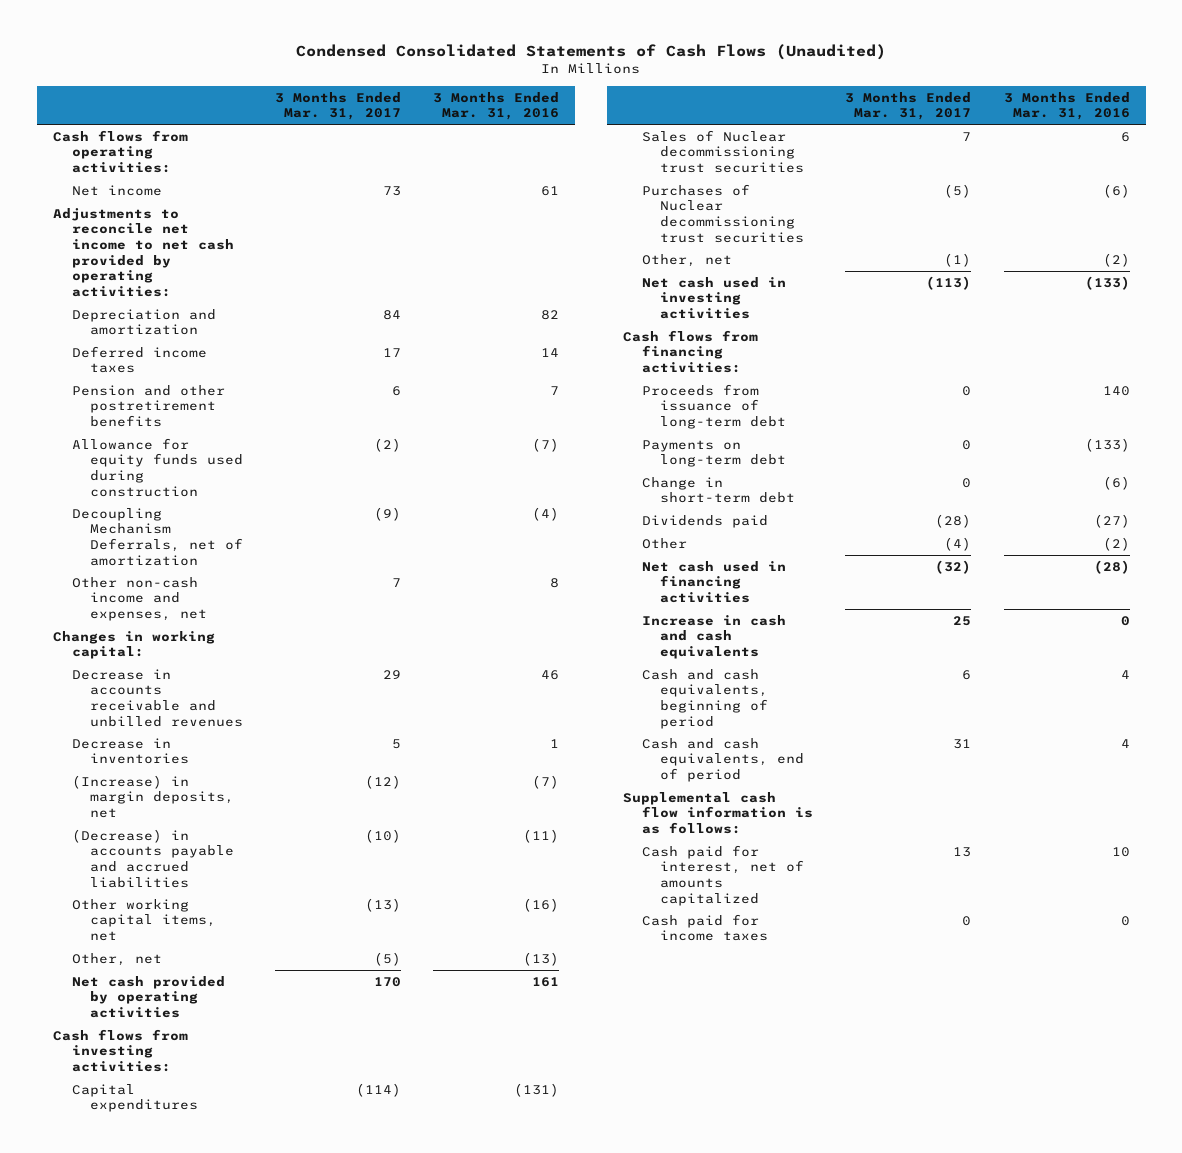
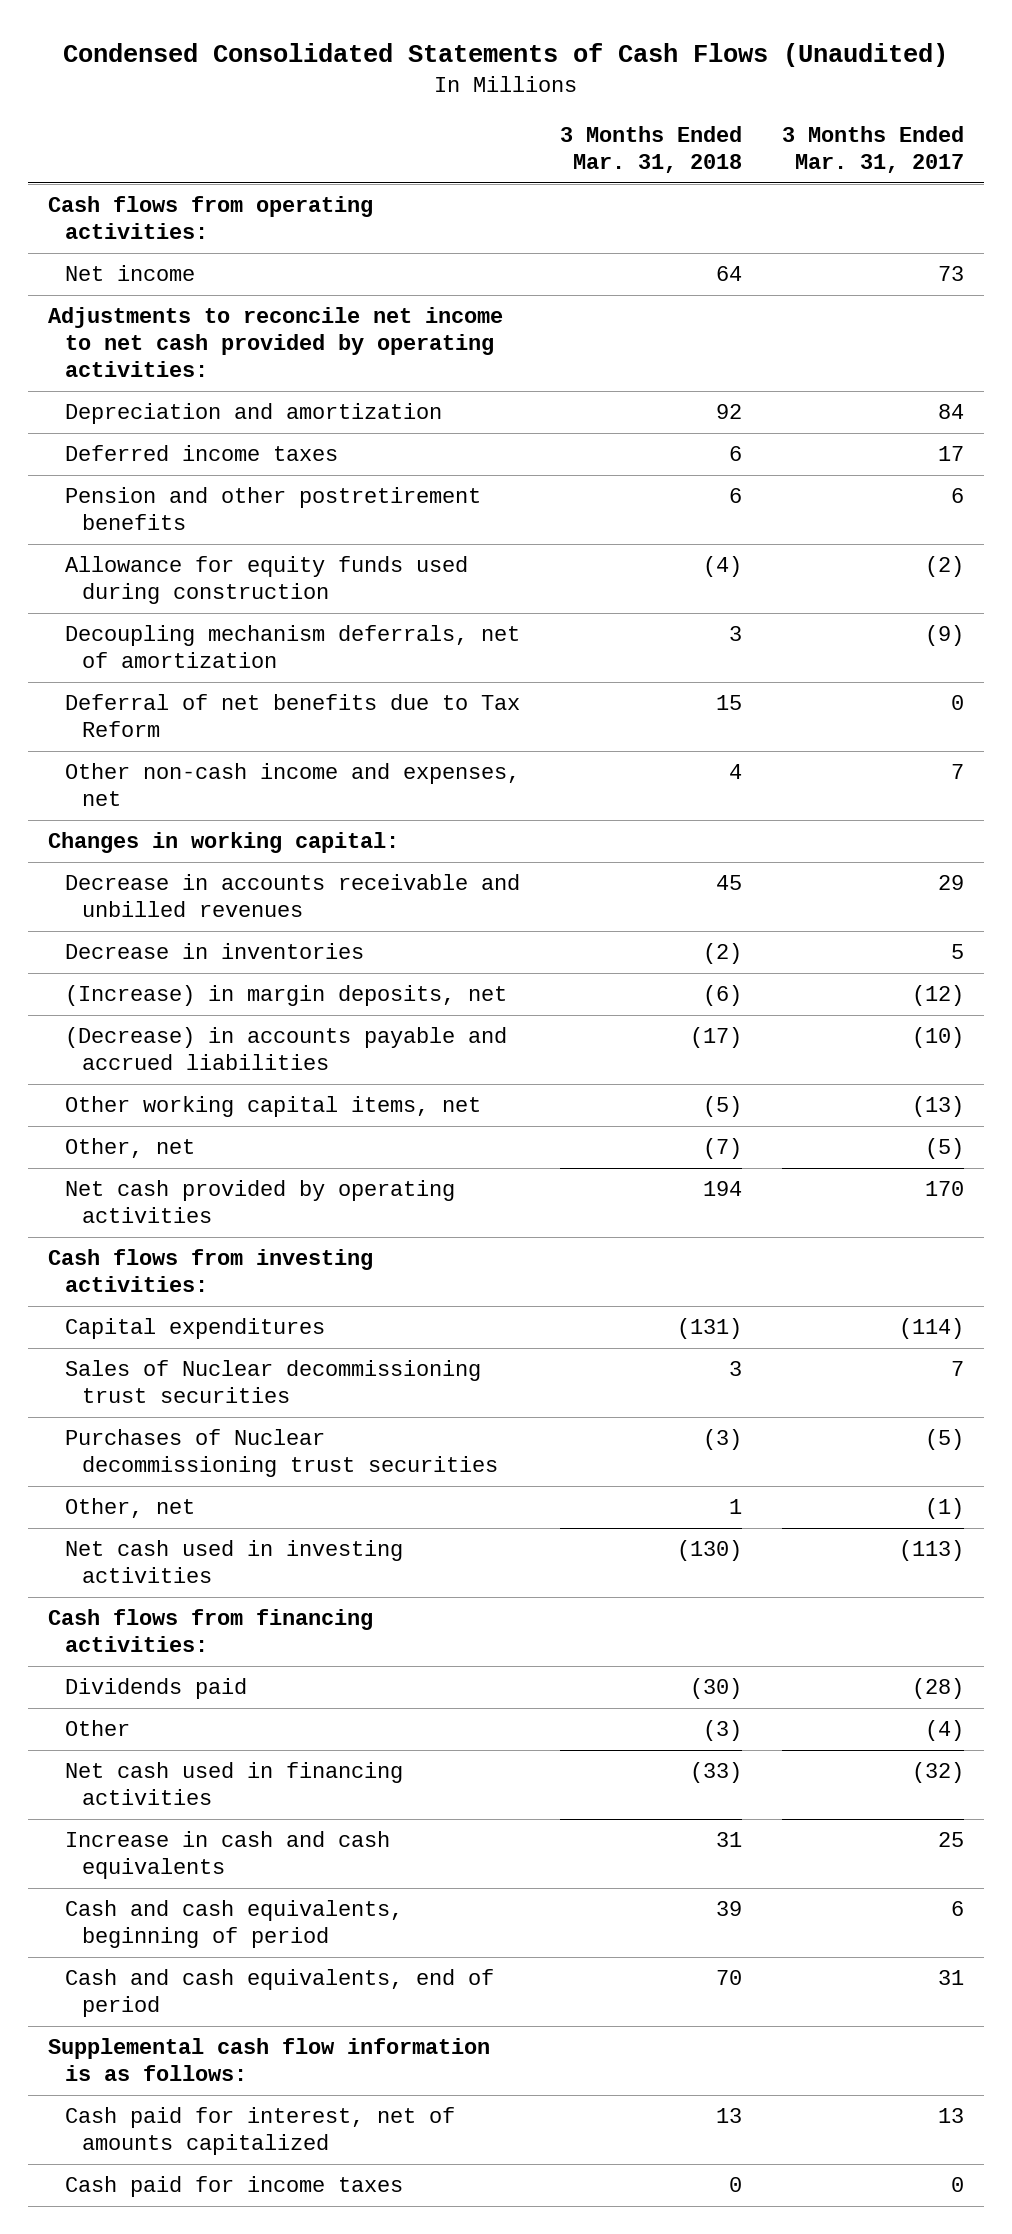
- | 3 Months Ended Mar. 31, 2017 | 3 Months Ended Mar. 31, 2016
+ | 3 Months Ended Mar. 31, 2018 | 3 Months Ended Mar. 31, 2017
- Decoupling Mechanism Deferrals, net of amortization | (9) | (4)
+ Decoupling mechanism deferrals, net of amortization | 3 | (9)
+ Deferral of net benefits due to Tax Reform | 15 | 0
- Proceeds from issuance of long-term debt | 0 | 140
- Payments on long-term debt | 0 | (133)
- Change in short-term debt | 0 | (6)

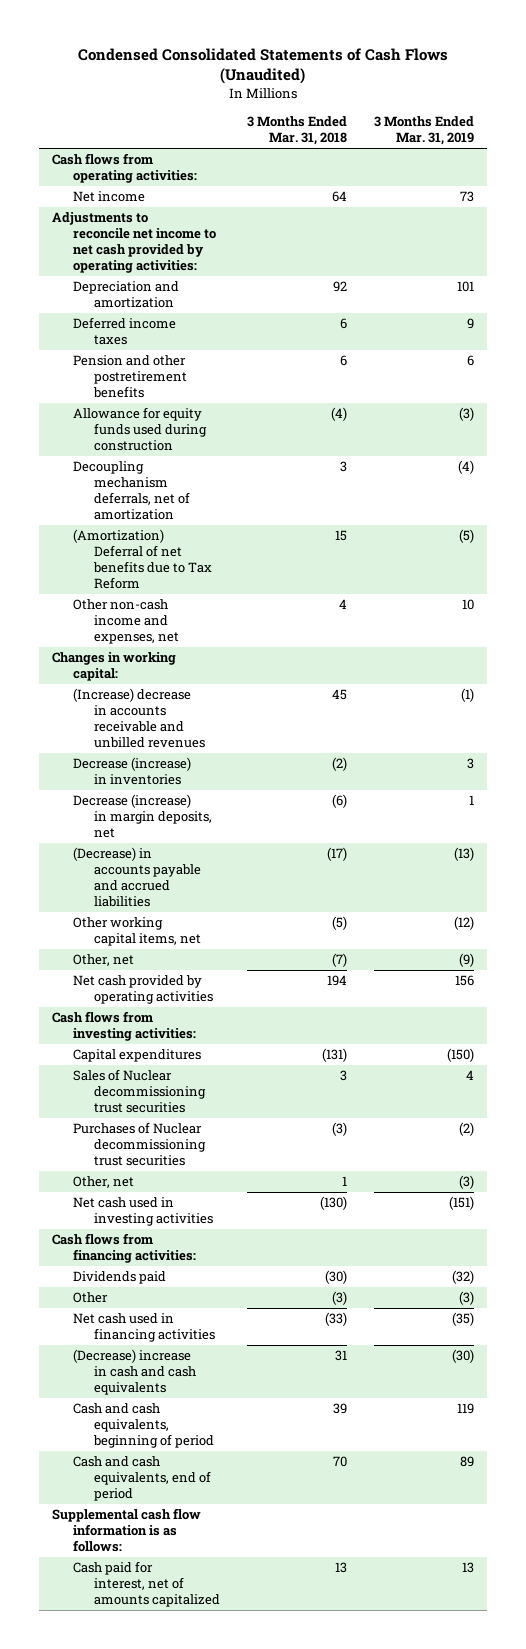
- | 3 Months Ended Mar. 31, 2018 | 3 Months Ended Mar. 31, 2017
+ | 3 Months Ended Mar. 31, 2018 | 3 Months Ended Mar. 31, 2019
- Deferral of net benefits due to Tax Reform | 15 | 0
+ (Amortization) Deferral of net benefits due to Tax Reform | 15 | (5)
- Decrease in accounts receivable and unbilled revenues | 45 | 29
- Decrease in inventories | (2) | 5
- (Increase) in margin deposits, net | (6) | (12)
+ (Increase) decrease in accounts receivable and unbilled revenues | 45 | (1)
+ Decrease (increase) in inventories | (2) | 3
+ Decrease (increase) in margin deposits, net | (6) | 1
- Increase in cash and cash equivalents | 31 | 25
+ (Decrease) increase in cash and cash equivalents | 31 | (30)
- Cash paid for income taxes | 0 | 0

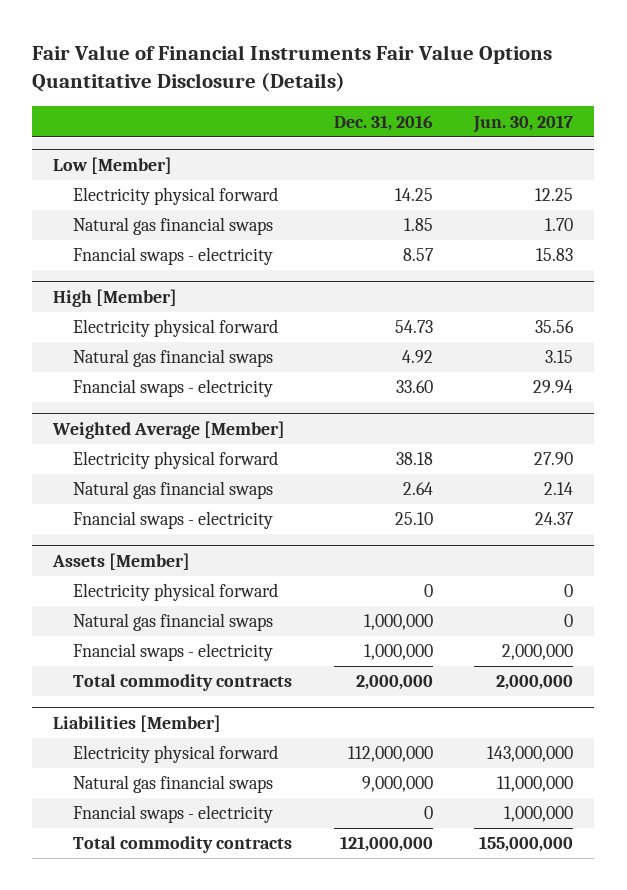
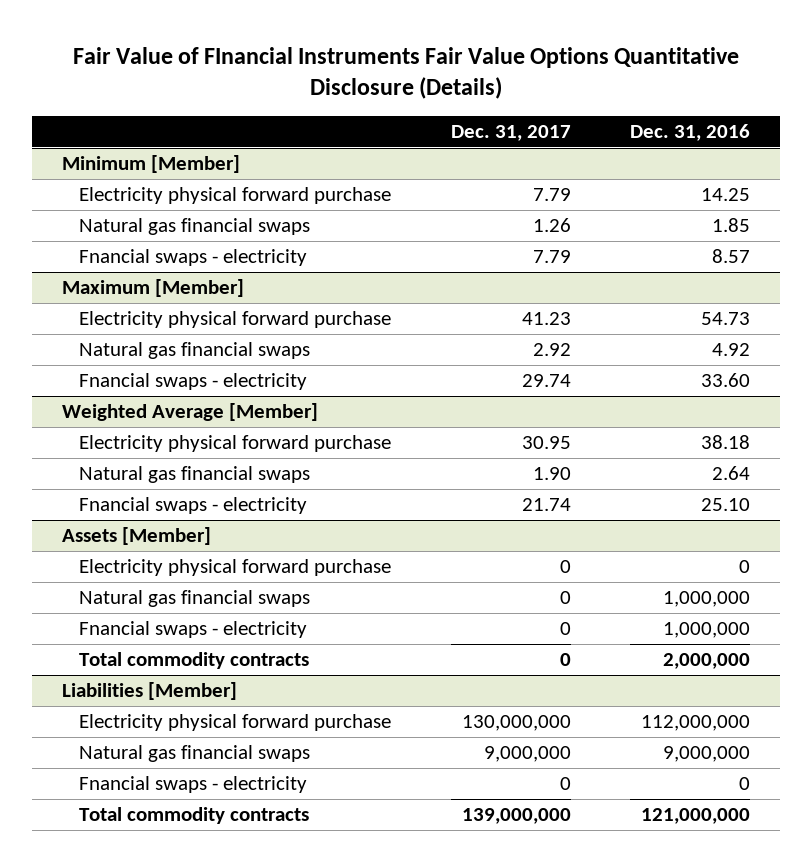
- Fair Value of Financial Instruments Fair Value Options Quantitative Disclosure (Details)
+ Fair Value of FInancial Instruments Fair Value Options Quantitative Disclosure (Details)
- | Dec. 31, 2016 | Jun. 30, 2017
+ | Dec. 31, 2017 | Dec. 31, 2016
- Low [Member]
- Electricity physical forward | 14.25 | 12.25
+ Minimum [Member]
+ Electricity physical forward purchase | 7.79 | 14.25
- High [Member]
- Electricity physical forward | 54.73 | 35.56
+ Maximum [Member]
+ Electricity physical forward purchase | 41.23 | 54.73
@ Weighted Average [Member]
- Electricity physical forward | 38.18 | 27.90
+ Electricity physical forward purchase | 30.95 | 38.18
@ Assets [Member]
- Electricity physical forward | 0 | 0
+ Electricity physical forward purchase | 0 | 0
@ Liabilities [Member]
- Electricity physical forward | 112,000,000 | 143,000,000
+ Electricity physical forward purchase | 130,000,000 | 112,000,000

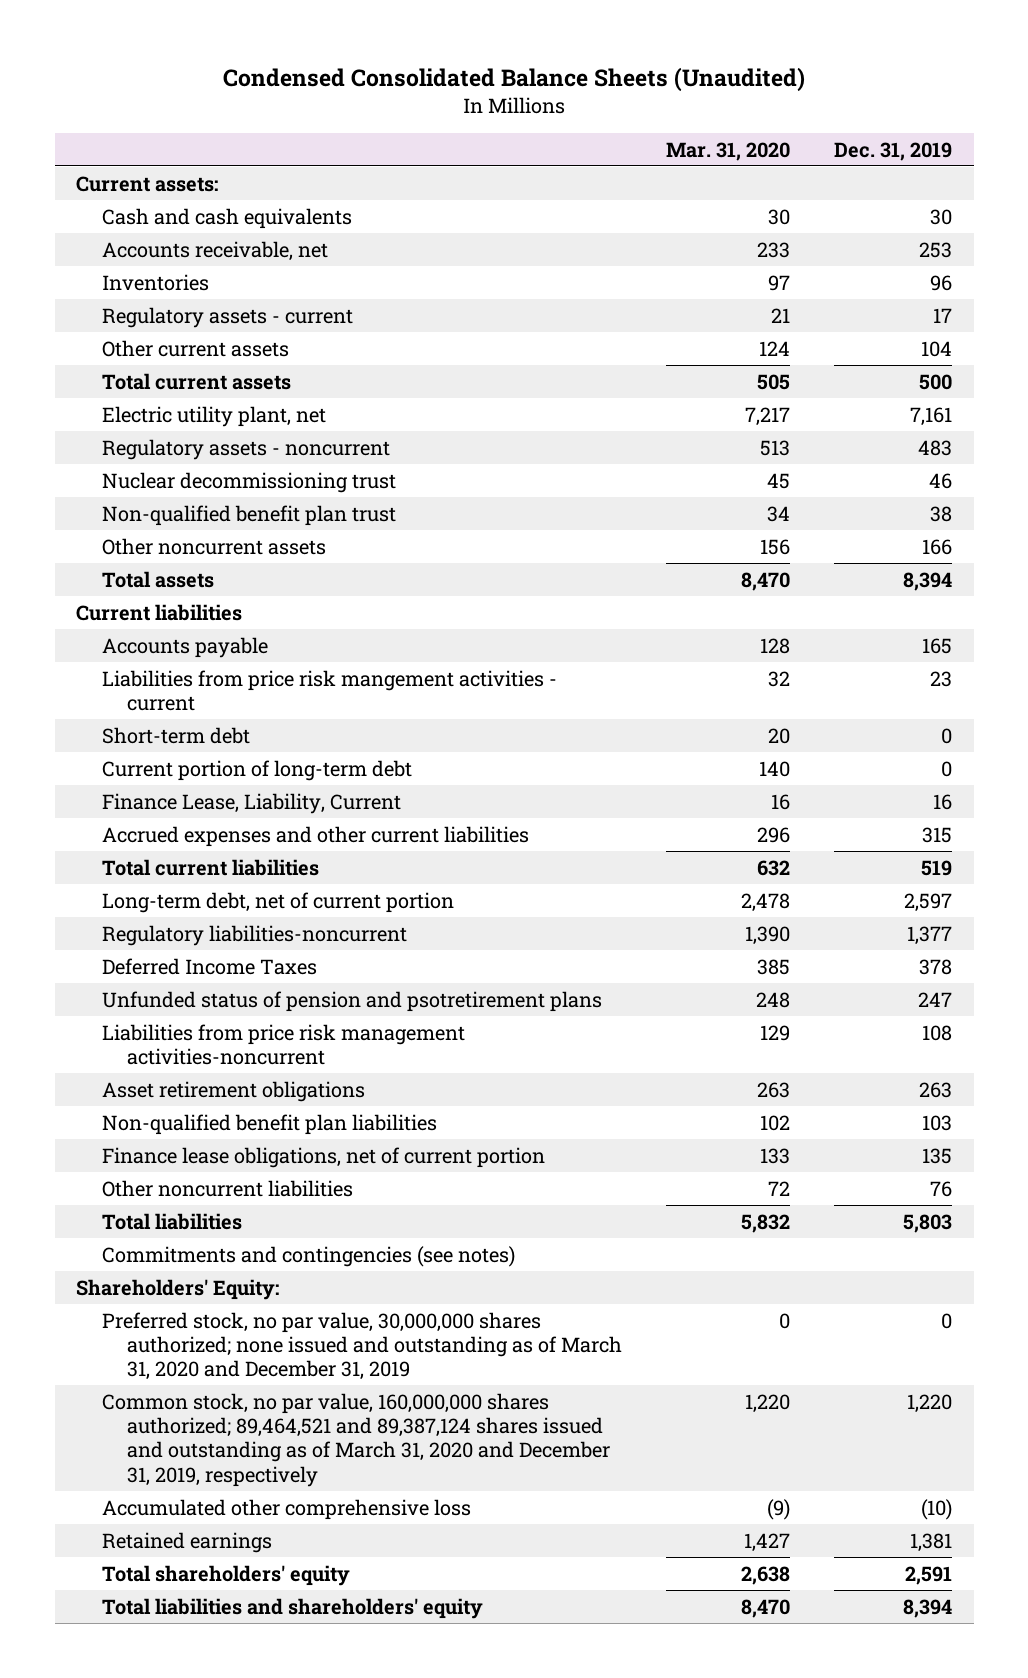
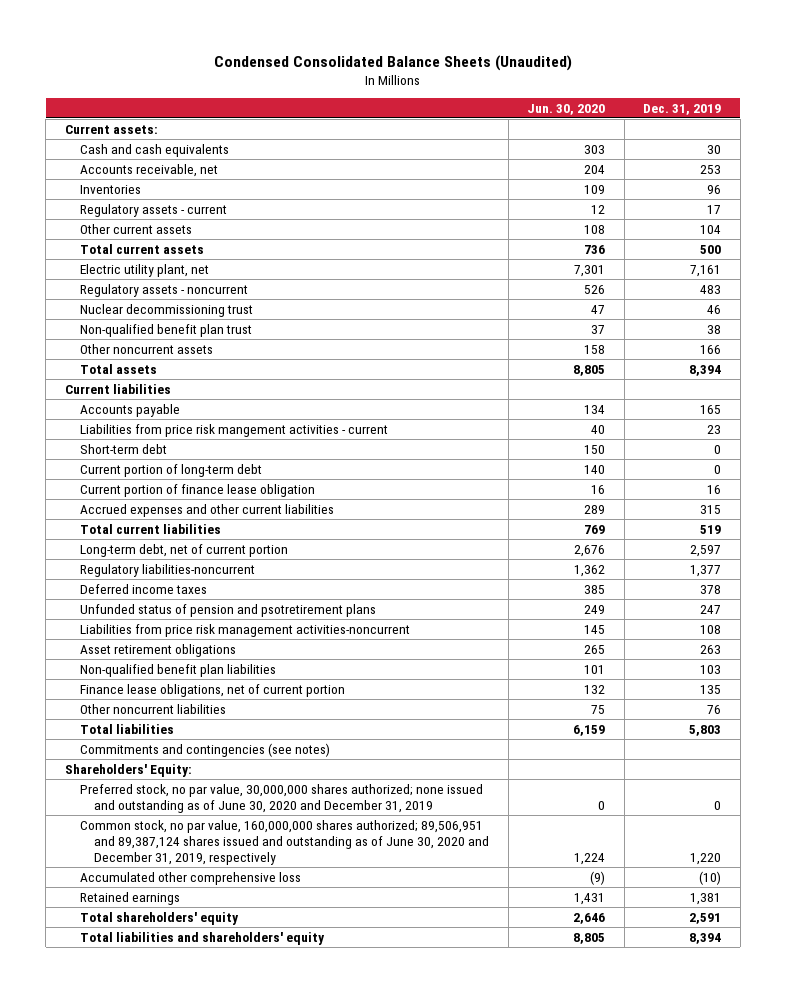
- | Mar. 31, 2020 | Dec. 31, 2019
+ | Jun. 30, 2020 | Dec. 31, 2019
- Finance Lease, Liability, Current | 16 | 16
+ Current portion of finance lease obligation | 16 | 16
- Deferred Income Taxes | 385 | 378
+ Deferred income taxes | 385 | 378
- Preferred stock, no par value, 30,000,000 shares authorized; none issued and outstanding as of March 31, 2020 and December 31, 2019 | 0 | 0
- Common stock, no par value, 160,000,000 shares authorized; 89,464,521 and 89,387,124 shares issued and outstanding as of March 31, 2020 and December 31, 2019, respectively | 1,220 | 1,220
+ Preferred stock, no par value, 30,000,000 shares authorized; none issued and outstanding as of June 30, 2020 and December 31, 2019 | 0 | 0
+ Common stock, no par value, 160,000,000 shares authorized; 89,506,951 and 89,387,124 shares issued and outstanding as of June 30, 2020 and December 31, 2019, respectively | 1,224 | 1,220

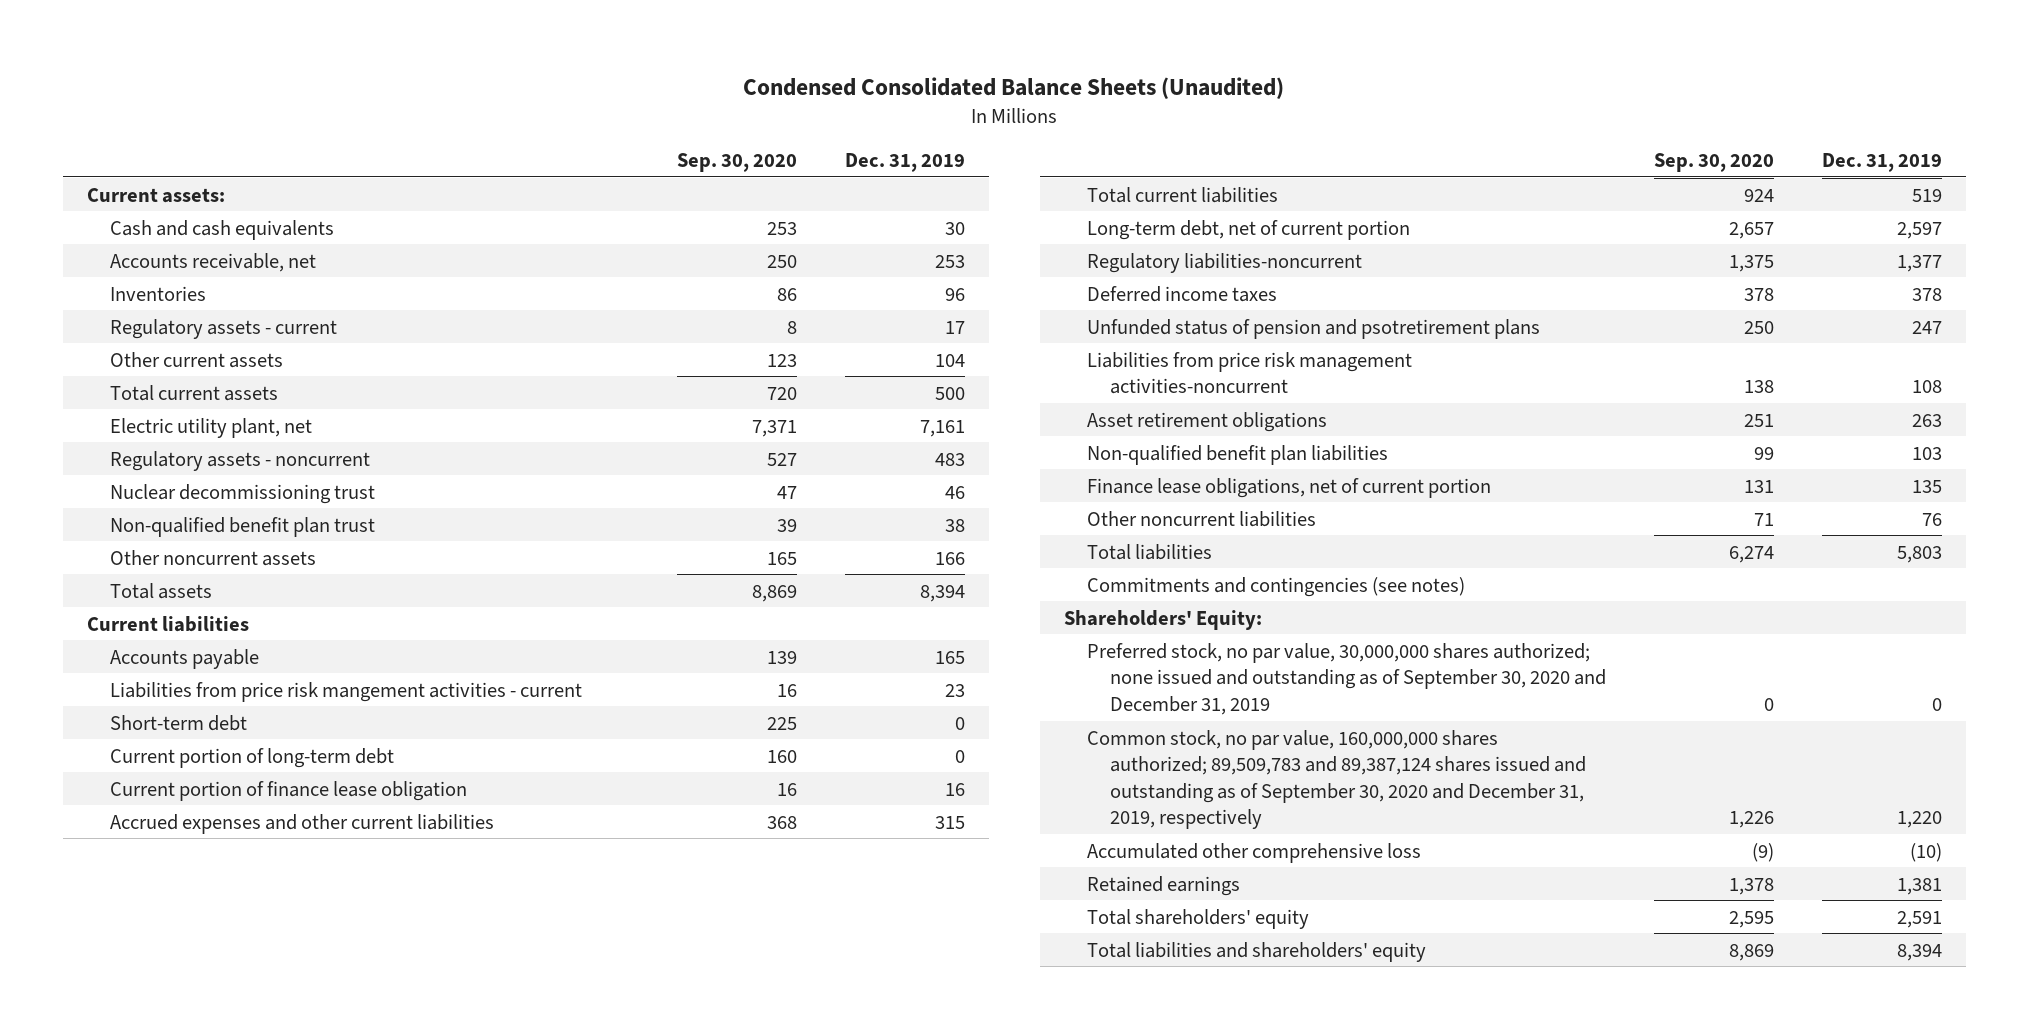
- | Jun. 30, 2020 | Dec. 31, 2019
+ | Sep. 30, 2020 | Dec. 31, 2019
- Preferred stock, no par value, 30,000,000 shares authorized; none issued and outstanding as of June 30, 2020 and December 31, 2019 | 0 | 0
- Common stock, no par value, 160,000,000 shares authorized; 89,506,951 and 89,387,124 shares issued and outstanding as of June 30, 2020 and December 31, 2019, respectively | 1,224 | 1,220
+ Preferred stock, no par value, 30,000,000 shares authorized; none issued and outstanding as of September 30, 2020 and December 31, 2019 | 0 | 0
+ Common stock, no par value, 160,000,000 shares authorized; 89,509,783 and 89,387,124 shares issued and outstanding as of September 30, 2020 and December 31, 2019, respectively | 1,226 | 1,220

